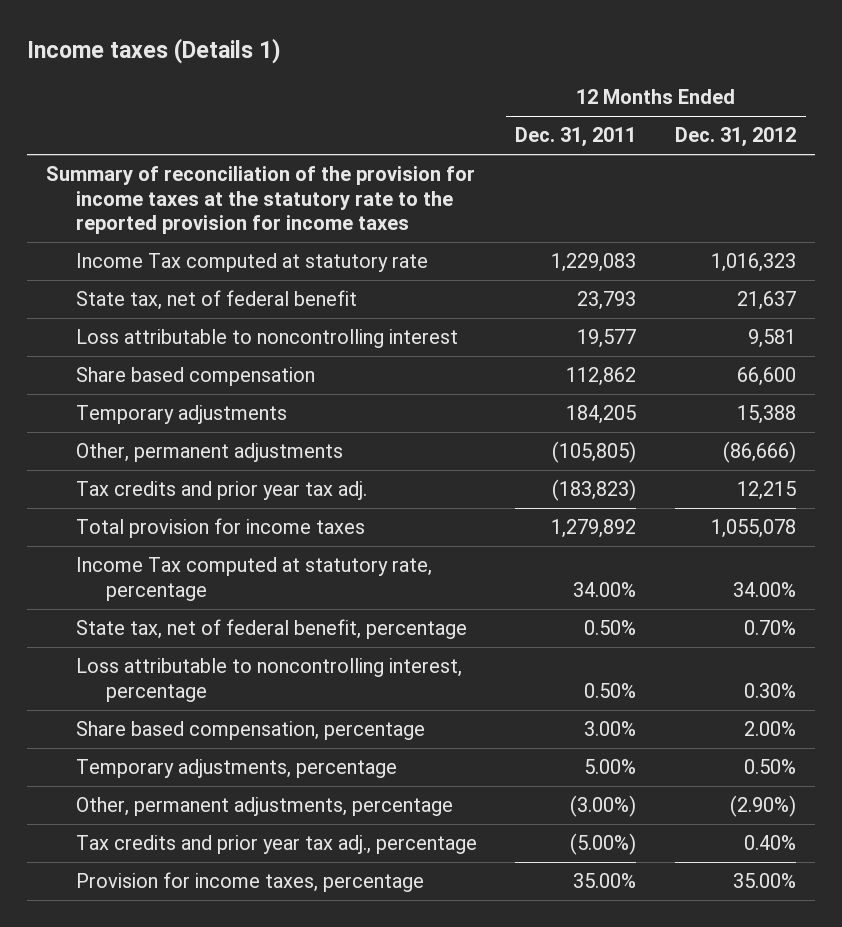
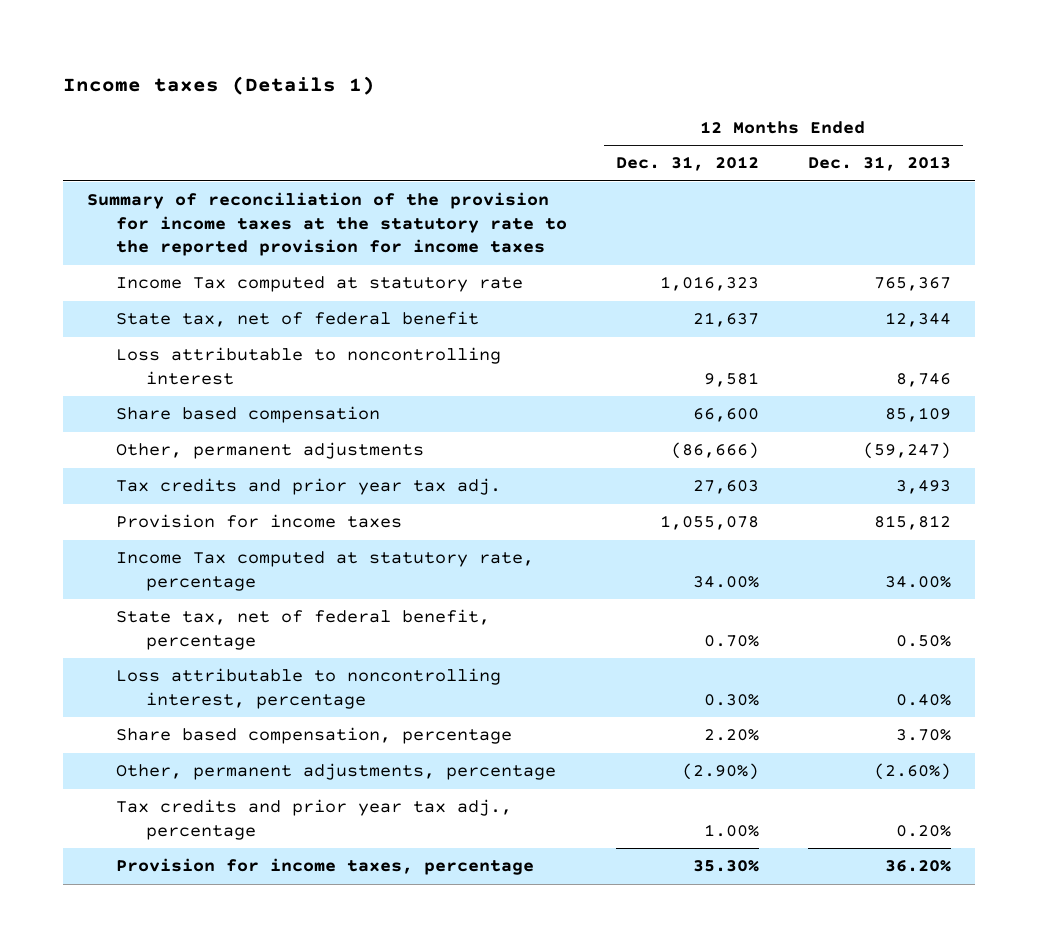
- | 12 Months Ended Dec. 31, 2011 | 12 Months Ended Dec. 31, 2012
+ | 12 Months Ended Dec. 31, 2012 | 12 Months Ended Dec. 31, 2013
- Temporary adjustments | 184,205 | 15,388
- Tax credits and prior year tax adj. | (183,823) | 12,215
- Total provision for income taxes | 1,279,892 | 1,055,078
+ Tax credits and prior year tax adj. | 27,603 | 3,493
+ Provision for income taxes | 1,055,078 | 815,812
- Share based compensation, percentage | 3.00% | 2.00%
- Temporary adjustments, percentage | 5.00% | 0.50%
+ Share based compensation, percentage | 2.20% | 3.70%
- Tax credits and prior year tax adj., percentage | (5.00%) | 0.40%
- Provision for income taxes, percentage | 35.00% | 35.00%
+ Tax credits and prior year tax adj., percentage | 1.00% | 0.20%
+ Provision for income taxes, percentage | 35.30% | 36.20%

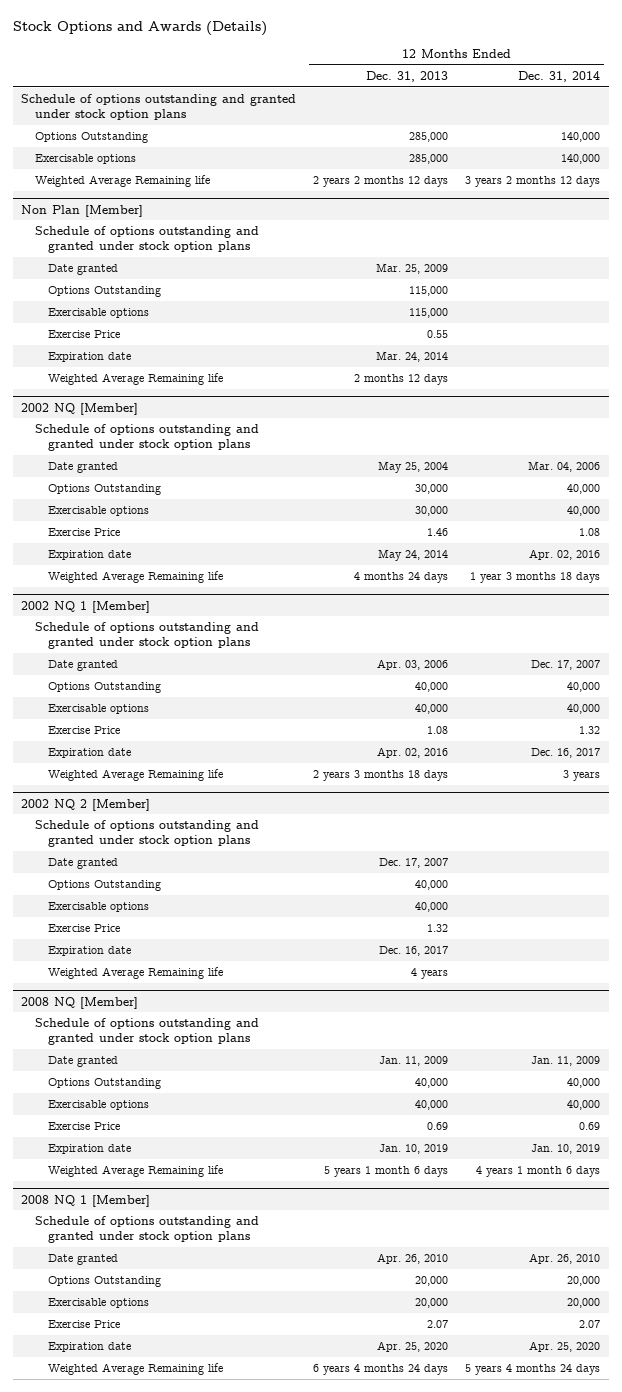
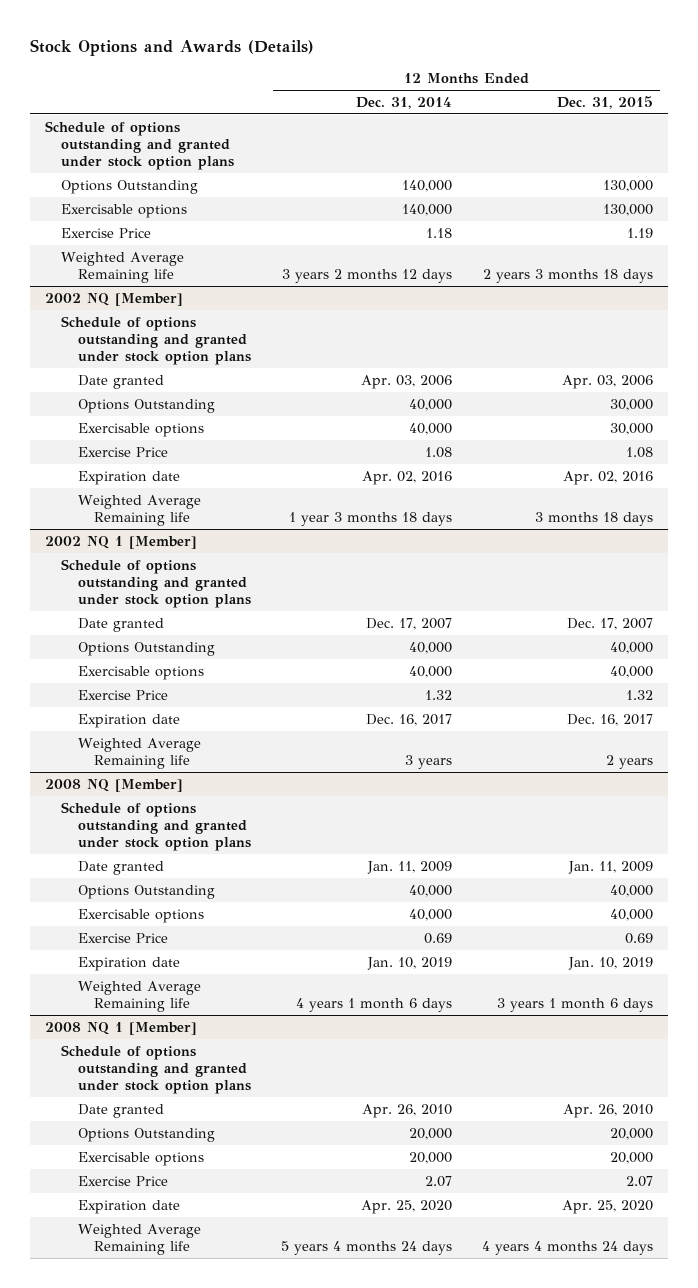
- | 12 Months Ended Dec. 31, 2013 | 12 Months Ended Dec. 31, 2014
+ | 12 Months Ended Dec. 31, 2014 | 12 Months Ended Dec. 31, 2015
+ Exercise Price | 1.18 | 1.19
- Non Plan [Member]
- Schedule of options outstanding and granted under stock option plans
- Date granted | Mar. 25, 2009 |
- Options Outstanding | 115,000 |
- Exercisable options | 115,000 |
- Exercise Price | 0.55 |
- Expiration date | Mar. 24, 2014 |
- Weighted Average Remaining life | 2 months 12 days |
@ 2002 NQ [Member]
- Date granted | May 25, 2004 | Mar. 04, 2006
+ Date granted | Apr. 03, 2006 | Apr. 03, 2006
- 2002 NQ 2 [Member]
- Schedule of options outstanding and granted under stock option plans
- Date granted | Dec. 17, 2007 |
- Options Outstanding | 40,000 |
- Exercisable options | 40,000 |
- Exercise Price | 1.32 |
- Expiration date | Dec. 16, 2017 |
- Weighted Average Remaining life | 4 years |

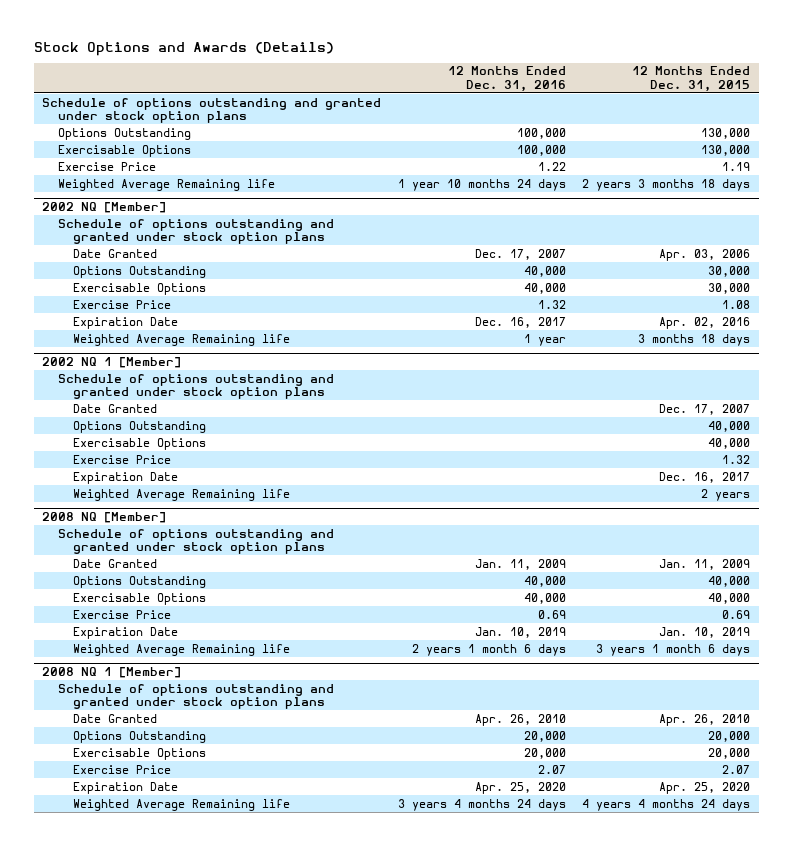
- | 12 Months Ended Dec. 31, 2014 | 12 Months Ended Dec. 31, 2015
+ | 12 Months Ended Dec. 31, 2016 | 12 Months Ended Dec. 31, 2015
- Exercisable options | 140,000 | 130,000
+ Exercisable Options | 100,000 | 130,000
@ 2002 NQ [Member]
- Date granted | Apr. 03, 2006 | Apr. 03, 2006
+ Date Granted | Dec. 17, 2007 | Apr. 03, 2006
- Exercisable options | 40,000 | 30,000
+ Exercisable Options | 40,000 | 30,000
- Expiration date | Apr. 02, 2016 | Apr. 02, 2016
+ Expiration Date | Dec. 16, 2017 | Apr. 02, 2016
@ 2002 NQ 1 [Member]
- Date granted | Dec. 17, 2007 | Dec. 17, 2007
+ Date Granted | | Dec. 17, 2007
- Exercisable options | 40,000 | 40,000
+ Exercisable Options | | 40,000
- Expiration date | Dec. 16, 2017 | Dec. 16, 2017
+ Expiration Date | | Dec. 16, 2017
@ 2008 NQ [Member]
- Date granted | Jan. 11, 2009 | Jan. 11, 2009
+ Date Granted | Jan. 11, 2009 | Jan. 11, 2009
- Exercisable options | 40,000 | 40,000
+ Exercisable Options | 40,000 | 40,000
- Expiration date | Jan. 10, 2019 | Jan. 10, 2019
+ Expiration Date | Jan. 10, 2019 | Jan. 10, 2019
@ 2008 NQ 1 [Member]
- Date granted | Apr. 26, 2010 | Apr. 26, 2010
+ Date Granted | Apr. 26, 2010 | Apr. 26, 2010
- Exercisable options | 20,000 | 20,000
+ Exercisable Options | 20,000 | 20,000
- Expiration date | Apr. 25, 2020 | Apr. 25, 2020
+ Expiration Date | Apr. 25, 2020 | Apr. 25, 2020

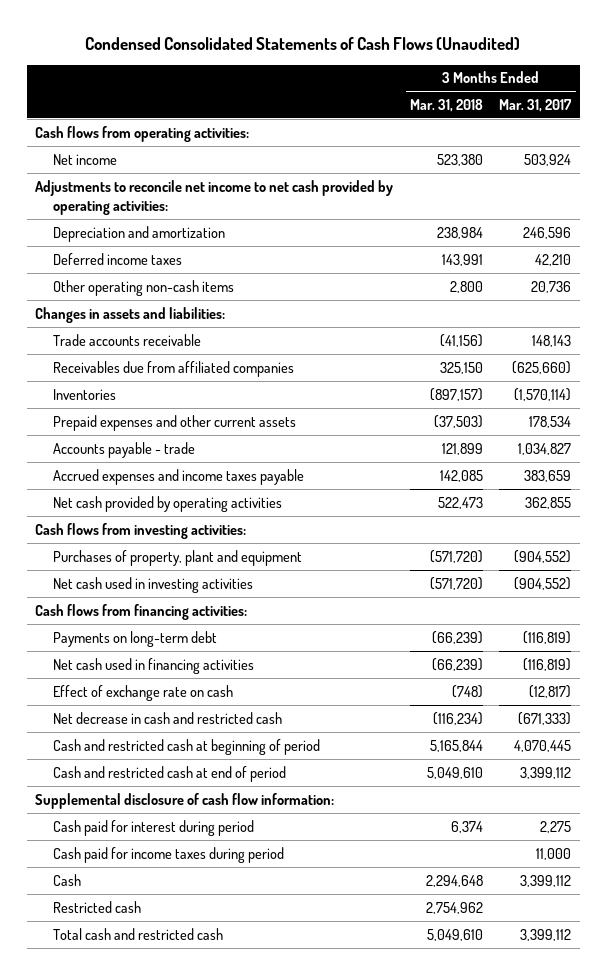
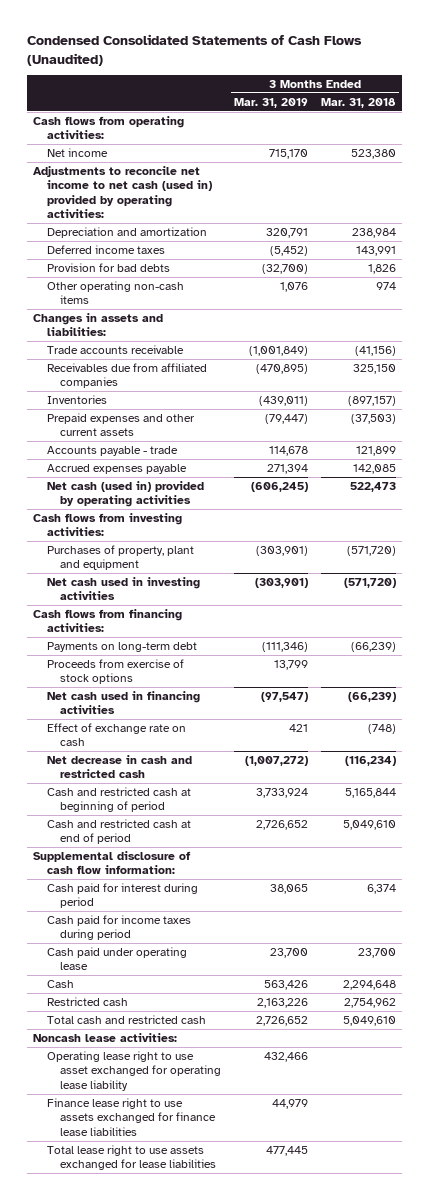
- | 3 Months Ended Mar. 31, 2018 | 3 Months Ended Mar. 31, 2017
+ | 3 Months Ended Mar. 31, 2019 | 3 Months Ended Mar. 31, 2018
- Adjustments to reconcile net income to net cash provided by operating activities:
+ Adjustments to reconcile net income to net cash (used in) provided by operating activities:
- Other operating non-cash items | 2,800 | 20,736
+ Provision for bad debts | (32,700) | 1,826
+ Other operating non-cash items | 1,076 | 974
- Accrued expenses and income taxes payable | 142,085 | 383,659
- Net cash provided by operating activities | 522,473 | 362,855
+ Accrued expenses payable | 271,394 | 142,085
+ Net cash (used in) provided by operating activities | (606,245) | 522,473
+ Proceeds from exercise of stock options | 13,799 |
+ Cash paid under operating lease | 23,700 | 23,700
+ Noncash lease activities:
+ Operating lease right to use asset exchanged for operating lease liability | 432,466 |
+ Finance lease right to use assets exchanged for finance lease liabilities | 44,979 |
+ Total lease right to use assets exchanged for lease liabilities | 477,445 |

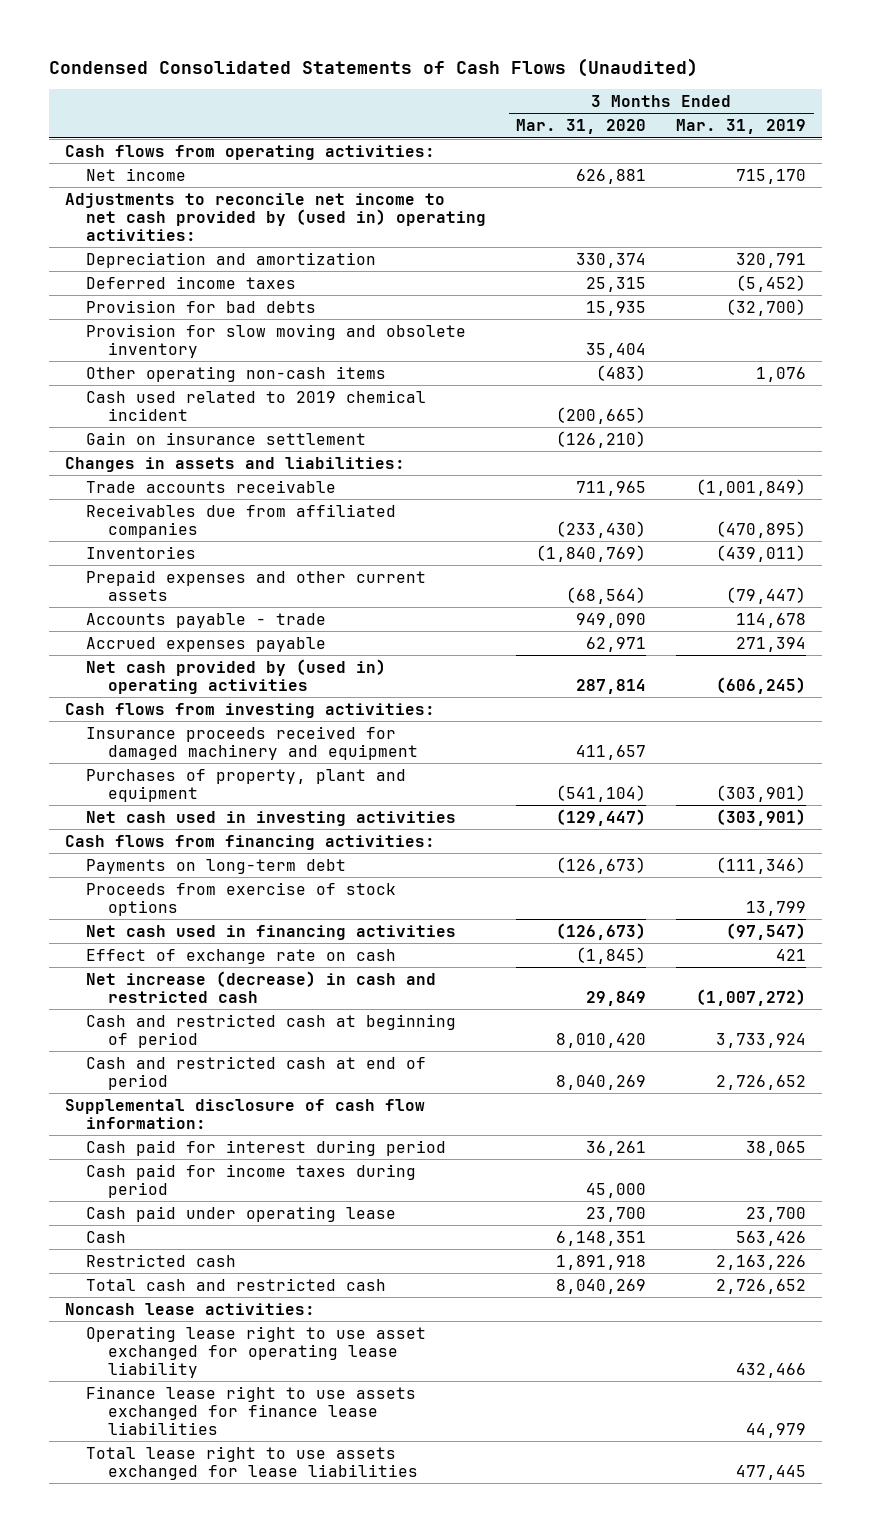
- | 3 Months Ended Mar. 31, 2019 | 3 Months Ended Mar. 31, 2018
+ | 3 Months Ended Mar. 31, 2020 | 3 Months Ended Mar. 31, 2019
- Adjustments to reconcile net income to net cash (used in) provided by operating activities:
+ Adjustments to reconcile net income to net cash provided by (used in) operating activities:
+ Provision for slow moving and obsolete inventory | 35,404 |
+ Cash used related to 2019 chemical incident | (200,665) |
+ Gain on insurance settlement | (126,210) |
- Net cash (used in) provided by operating activities | (606,245) | 522,473
+ Net cash provided by (used in) operating activities | 287,814 | (606,245)
+ Insurance proceeds received for damaged machinery and equipment | 411,657 |
- Net decrease in cash and restricted cash | (1,007,272) | (116,234)
+ Net increase (decrease) in cash and restricted cash | 29,849 | (1,007,272)

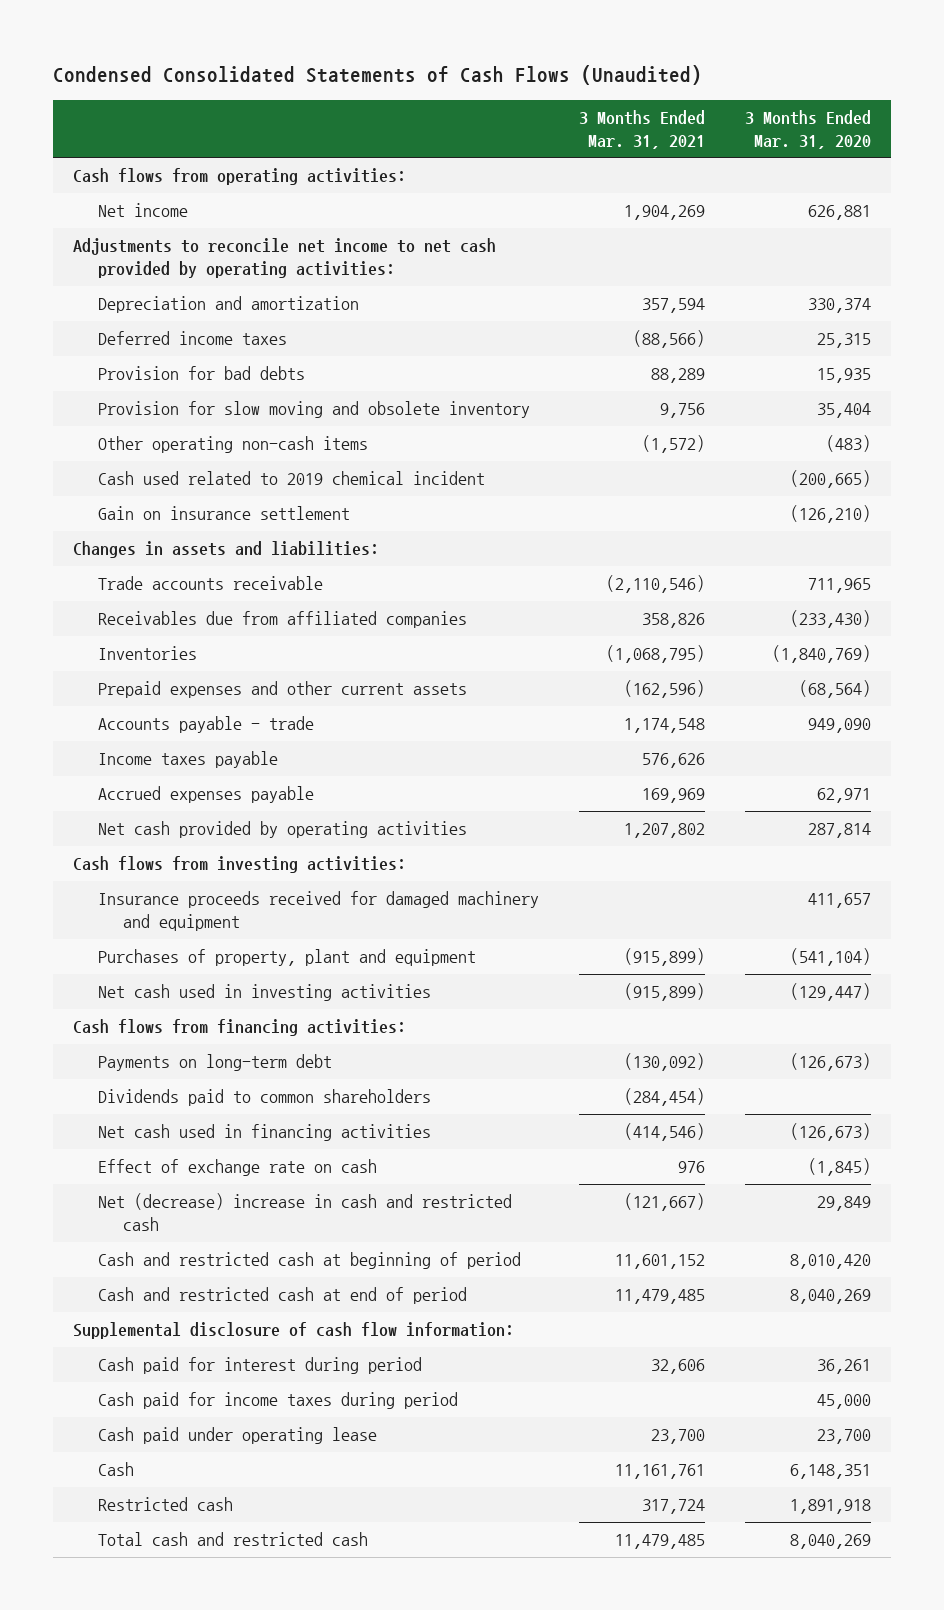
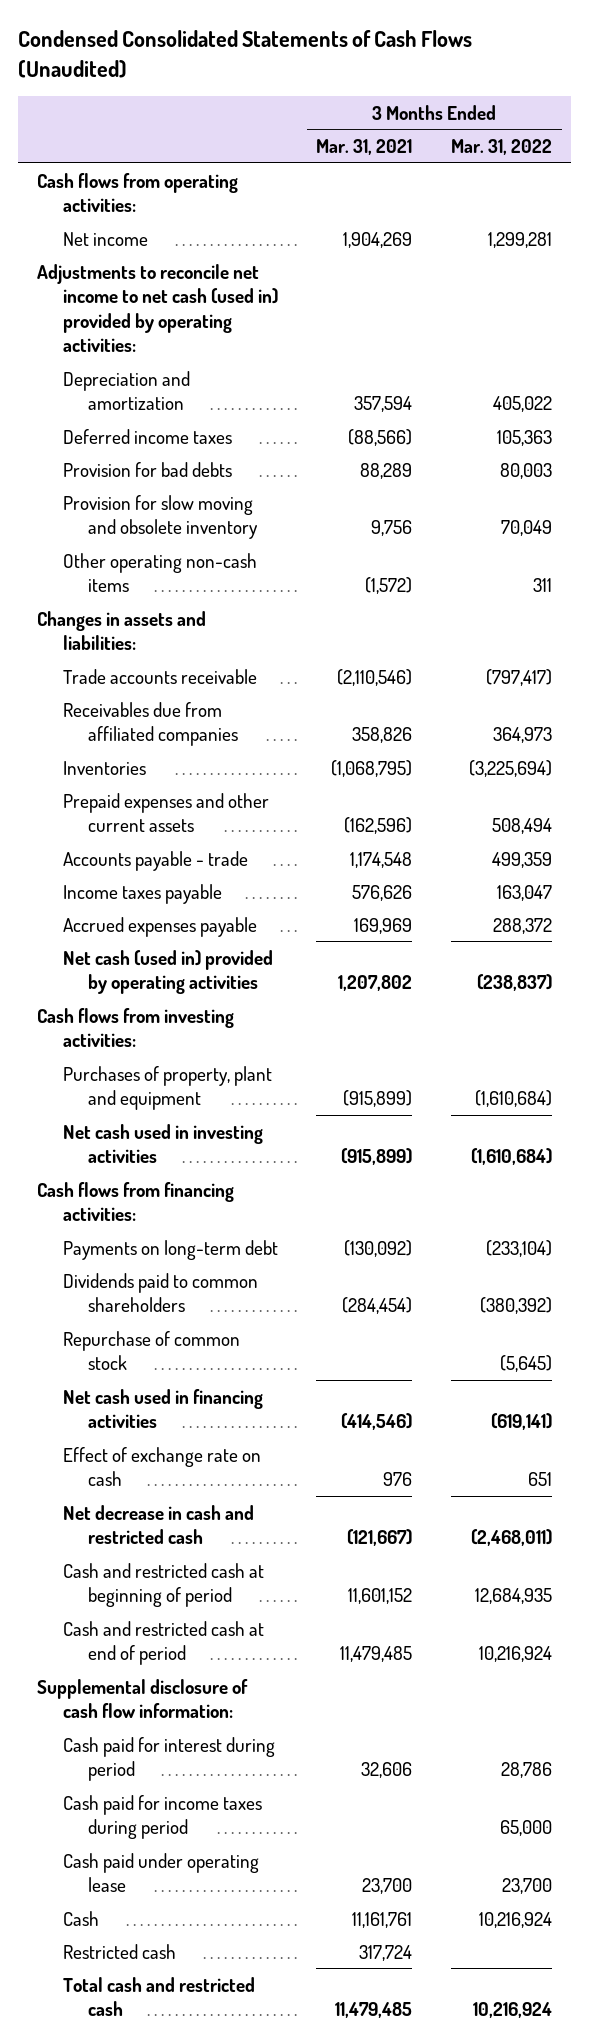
- | 3 Months Ended Mar. 31, 2021 | 3 Months Ended Mar. 31, 2020
+ | 3 Months Ended Mar. 31, 2021 | 3 Months Ended Mar. 31, 2022
- Adjustments to reconcile net income to net cash provided by operating activities:
+ Adjustments to reconcile net income to net cash (used in) provided by operating activities:
- Cash used related to 2019 chemical incident | | (200,665)
- Gain on insurance settlement | | (126,210)
- Net cash provided by operating activities | 1,207,802 | 287,814
+ Net cash (used in) provided by operating activities | 1,207,802 | (238,837)
- Insurance proceeds received for damaged machinery and equipment | | 411,657
+ Repurchase of common stock | | (5,645)
- Net (decrease) increase in cash and restricted cash | (121,667) | 29,849
+ Net decrease in cash and restricted cash | (121,667) | (2,468,011)

